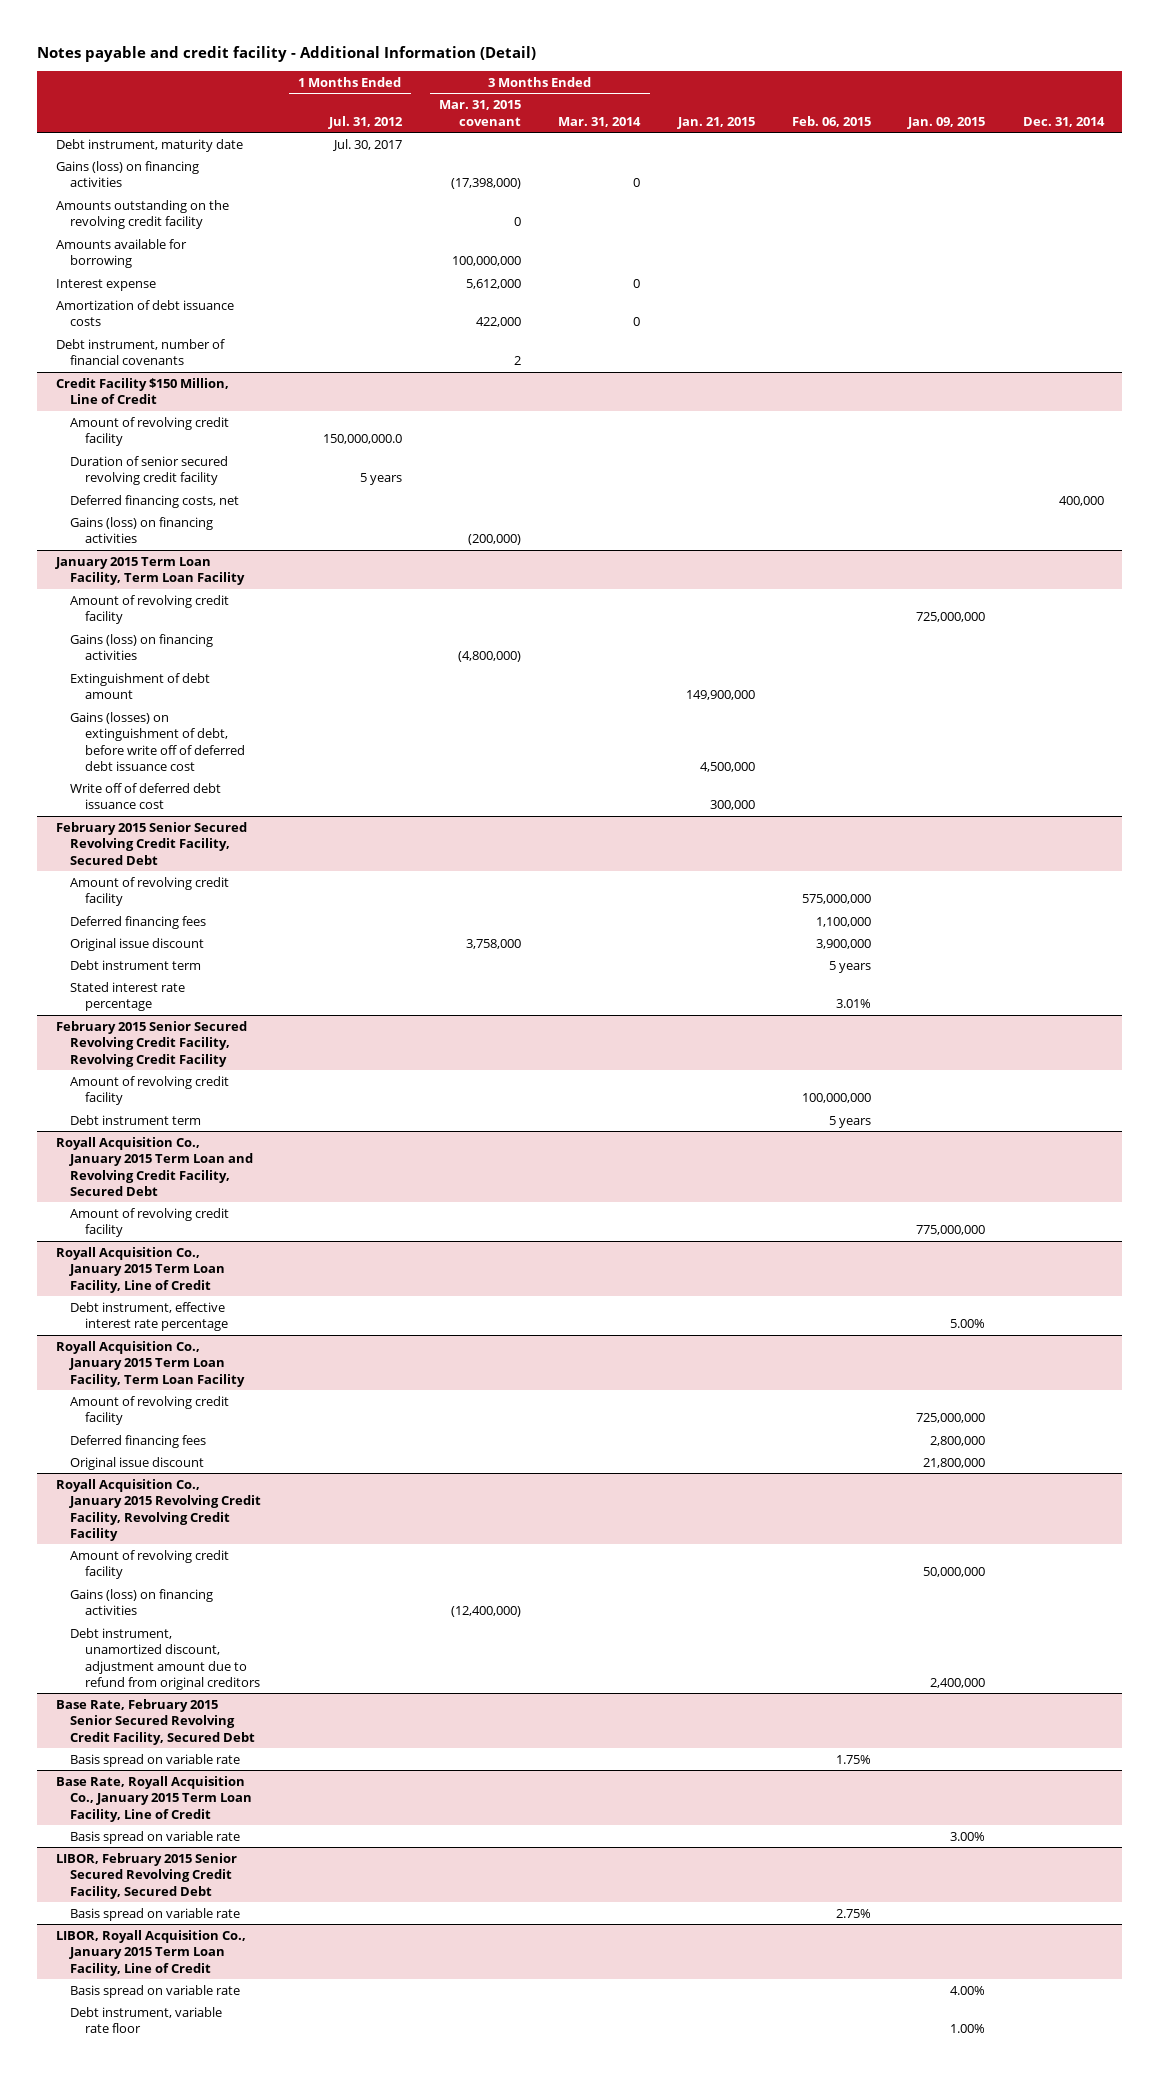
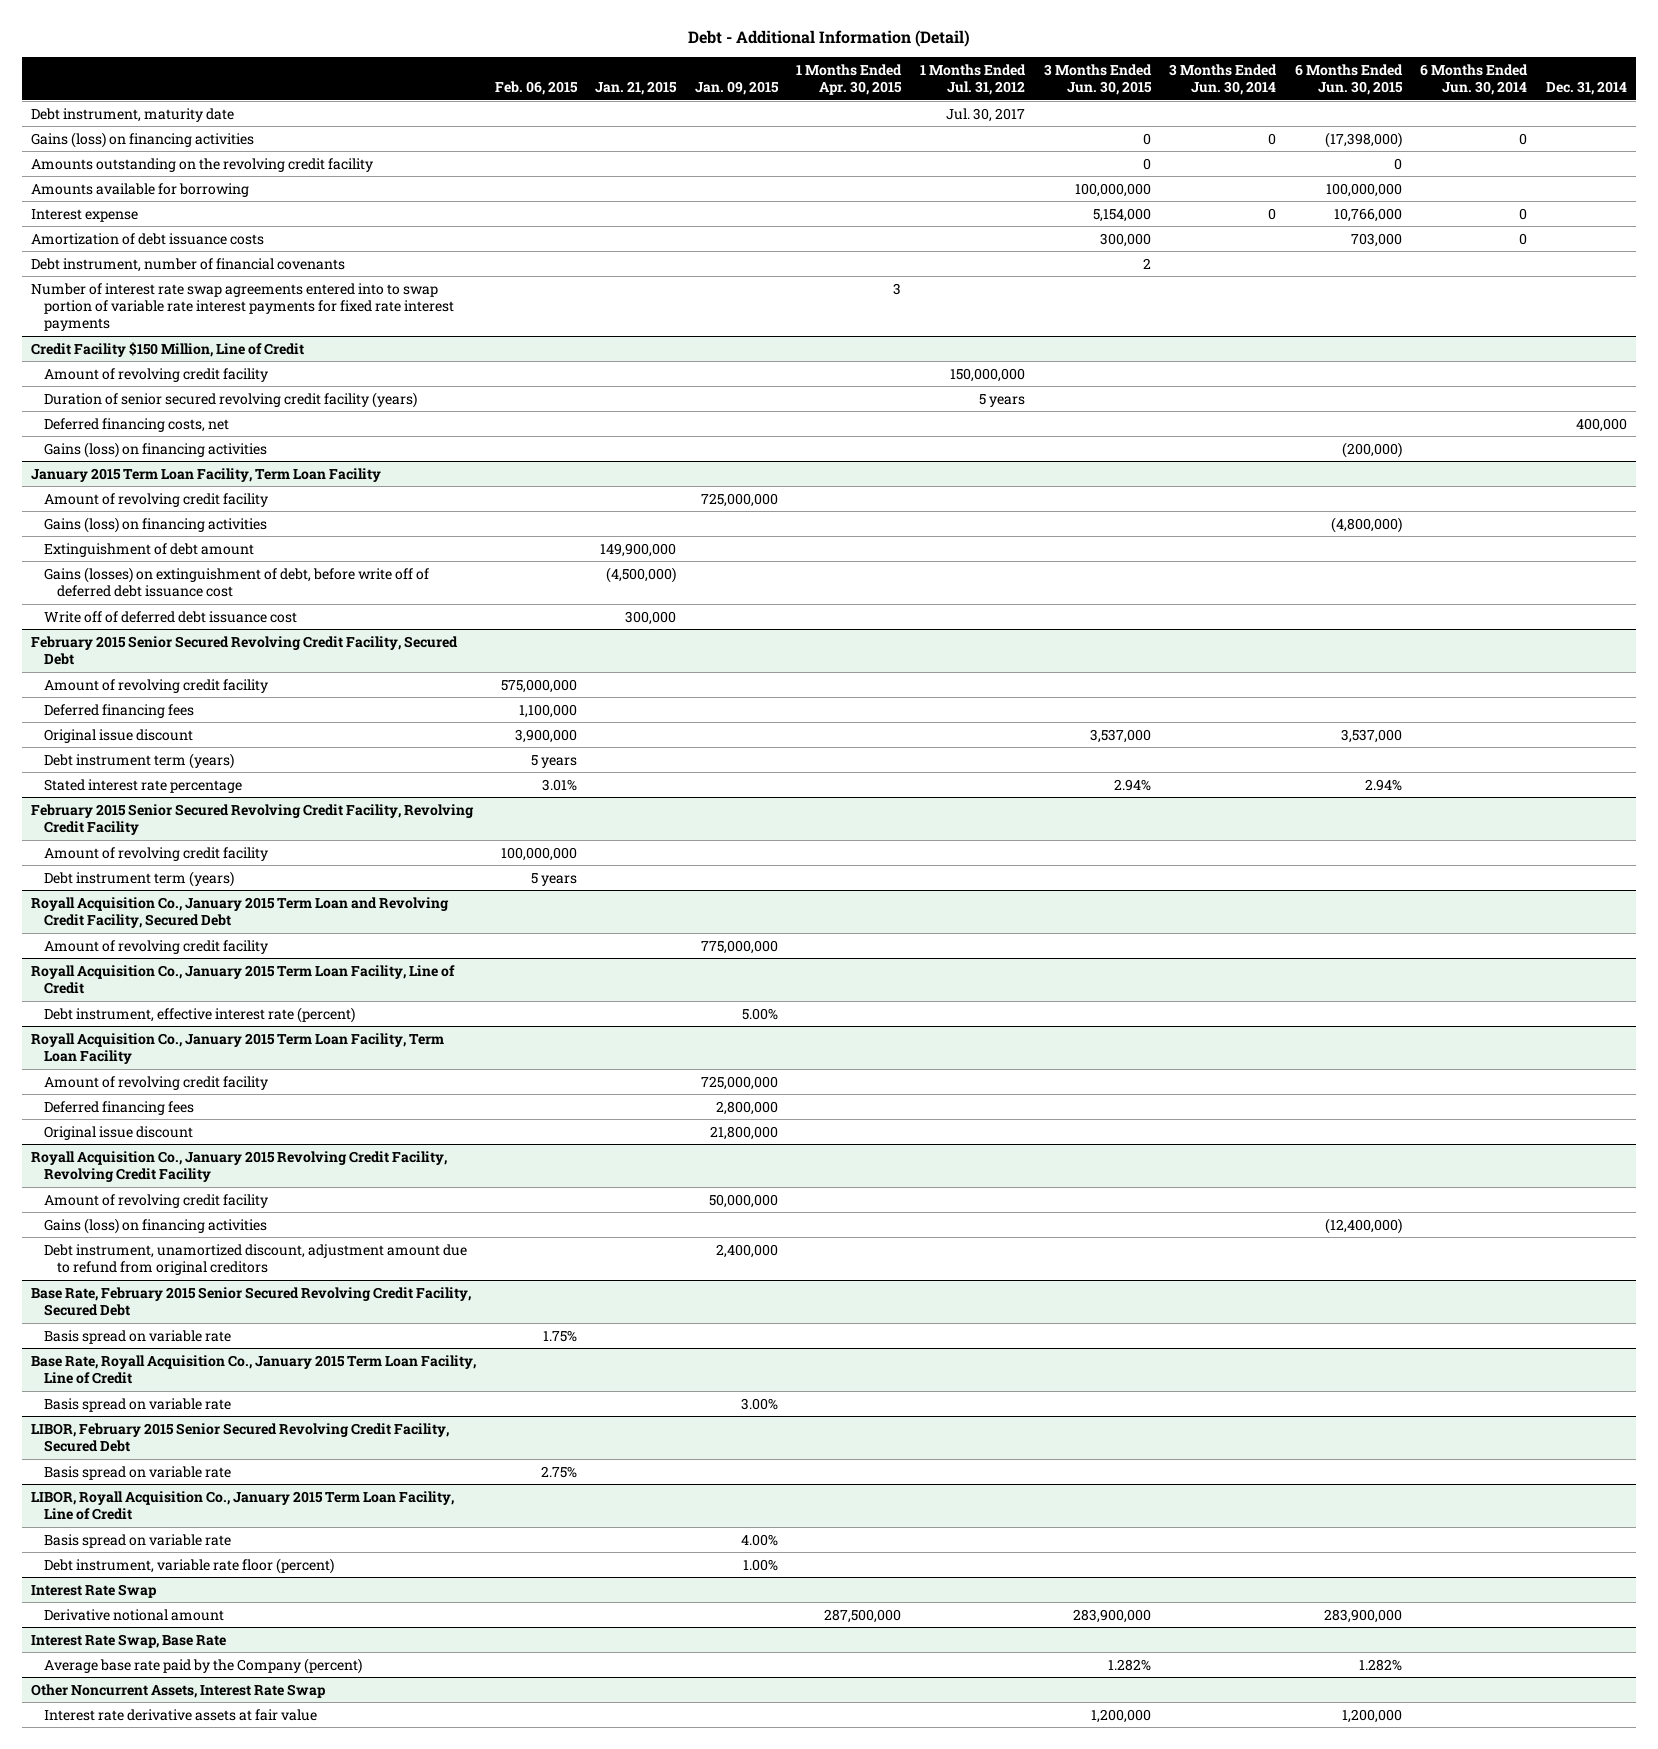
- Notes payable and credit facility - Additional Information (Detail)
+ Debt - Additional Information (Detail)
- | 1 Months Ended Jul. 31, 2012 | 3 Months Ended Mar. 31, 2015 covenant | 3 Months Ended Mar. 31, 2014 | Jan. 21, 2015 | Feb. 06, 2015 | Jan. 09, 2015 | Dec. 31, 2014
+ | Feb. 06, 2015 | Jan. 21, 2015 | Jan. 09, 2015 | 1 Months Ended Apr. 30, 2015 | 1 Months Ended Jul. 31, 2012 | 3 Months Ended Jun. 30, 2015 | 3 Months Ended Jun. 30, 2014 | 6 Months Ended Jun. 30, 2015 | 6 Months Ended Jun. 30, 2014 | Dec. 31, 2014
+ Number of interest rate swap agreements entered into to swap portion of variable rate interest payments for fixed rate interest payments | | | | 3 | | | | | |
@ Credit Facility $150 Million, Line of Credit
- Amount of revolving credit facility | 150,000,000.0 | | | | | |
- Duration of senior secured revolving credit facility | 5 years | | | | | |
+ Amount of revolving credit facility | | | | | 150,000,000 | | | | |
+ Duration of senior secured revolving credit facility (years) | | | | | 5 years | | | | |
@ January 2015 Term Loan Facility, Term Loan Facility
- Gains (losses) on extinguishment of debt, before write off of deferred debt issuance cost | | | | 4,500,000 | | |
+ Gains (losses) on extinguishment of debt, before write off of deferred debt issuance cost | | (4,500,000) | | | | | | | |
@ February 2015 Senior Secured Revolving Credit Facility, Secured Debt
- Debt instrument term | | | | | 5 years | |
+ Debt instrument term (years) | 5 years | | | | | | | | |
@ February 2015 Senior Secured Revolving Credit Facility, Revolving Credit Facility
- Debt instrument term | | | | | 5 years | |
+ Debt instrument term (years) | 5 years | | | | | | | | |
@ Royall Acquisition Co., January 2015 Term Loan Facility, Line of Credit
- Debt instrument, effective interest rate percentage | | | | | | 5.00% |
+ Debt instrument, effective interest rate (percent) | | | 5.00% | | | | | | |
@ LIBOR, Royall Acquisition Co., January 2015 Term Loan Facility, Line of Credit
- Debt instrument, variable rate floor | | | | | | 1.00% |
+ Debt instrument, variable rate floor (percent) | | | 1.00% | | | | | | |
+ Interest Rate Swap
+ Derivative notional amount | | | | 287,500,000 | | 283,900,000 | | 283,900,000 | |
+ Interest Rate Swap, Base Rate
+ Average base rate paid by the Company (percent) | | | | | | 1.282% | | 1.282% | |
+ Other Noncurrent Assets, Interest Rate Swap
+ Interest rate derivative assets at fair value | | | | | | 1,200,000 | | 1,200,000 | |

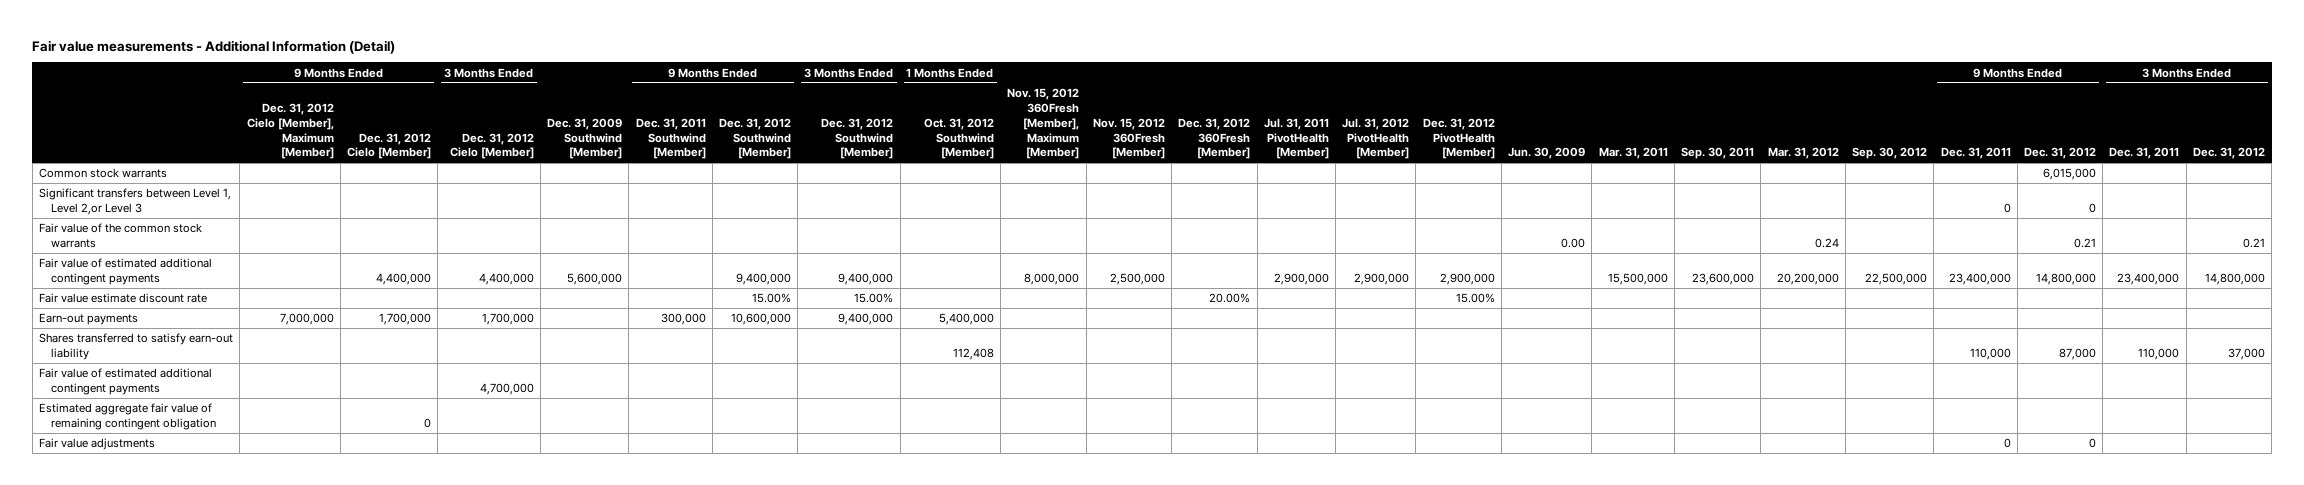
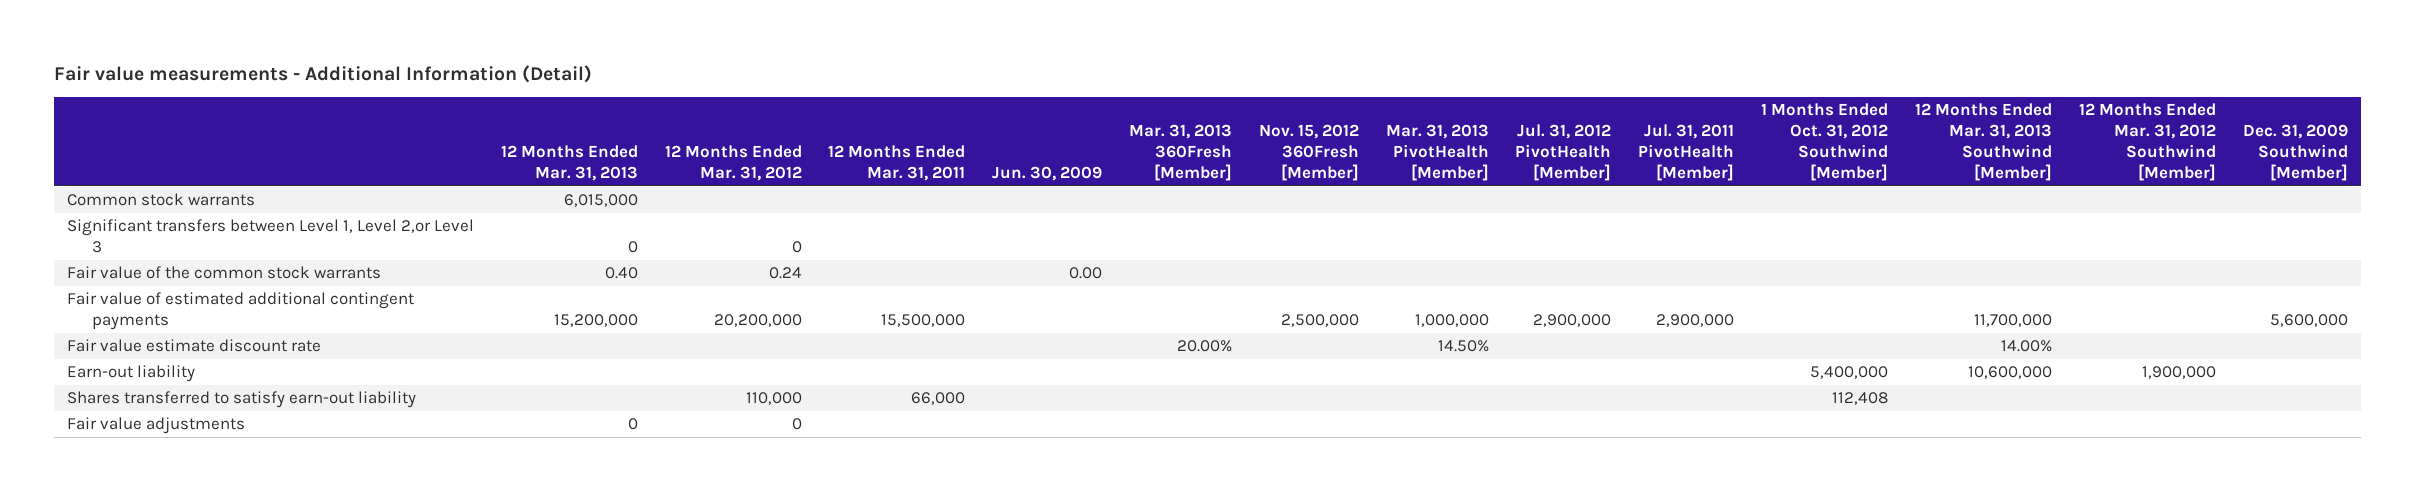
- | 9 Months Ended Dec. 31, 2012 Cielo [Member], Maximum [Member] | 9 Months Ended Dec. 31, 2012 Cielo [Member] | 3 Months Ended Dec. 31, 2012 Cielo [Member] | Dec. 31, 2009 Southwind [Member] | 9 Months Ended Dec. 31, 2011 Southwind [Member] | 9 Months Ended Dec. 31, 2012 Southwind [Member] | 3 Months Ended Dec. 31, 2012 Southwind [Member] | 1 Months Ended Oct. 31, 2012 Southwind [Member] | Nov. 15, 2012 360Fresh [Member], Maximum [Member] | Nov. 15, 2012 360Fresh [Member] | Dec. 31, 2012 360Fresh [Member] | Jul. 31, 2011 PivotHealth [Member] | Jul. 31, 2012 PivotHealth [Member] | Dec. 31, 2012 PivotHealth [Member] | Jun. 30, 2009 | Mar. 31, 2011 | Sep. 30, 2011 | Mar. 31, 2012 | Sep. 30, 2012 | 9 Months Ended Dec. 31, 2011 | 9 Months Ended Dec. 31, 2012 | 3 Months Ended Dec. 31, 2011 | 3 Months Ended Dec. 31, 2012
+ | 12 Months Ended Mar. 31, 2013 | 12 Months Ended Mar. 31, 2012 | 12 Months Ended Mar. 31, 2011 | Jun. 30, 2009 | Mar. 31, 2013 360Fresh [Member] | Nov. 15, 2012 360Fresh [Member] | Mar. 31, 2013 PivotHealth [Member] | Jul. 31, 2012 PivotHealth [Member] | Jul. 31, 2011 PivotHealth [Member] | 1 Months Ended Oct. 31, 2012 Southwind [Member] | 12 Months Ended Mar. 31, 2013 Southwind [Member] | 12 Months Ended Mar. 31, 2012 Southwind [Member] | Dec. 31, 2009 Southwind [Member]
- Earn-out payments | 7,000,000 | 1,700,000 | 1,700,000 | | 300,000 | 10,600,000 | 9,400,000 | 5,400,000 | | | | | | | | | | | | | | |
+ Earn-out liability | | | | | | | | | | 5,400,000 | 10,600,000 | 1,900,000 |
- Fair value of estimated additional contingent payments | | | 4,700,000 | | | | | | | | | | | | | | | | | | | |
- Estimated aggregate fair value of remaining contingent obligation | | 0 | | | | | | | | | | | | | | | | | | | | |

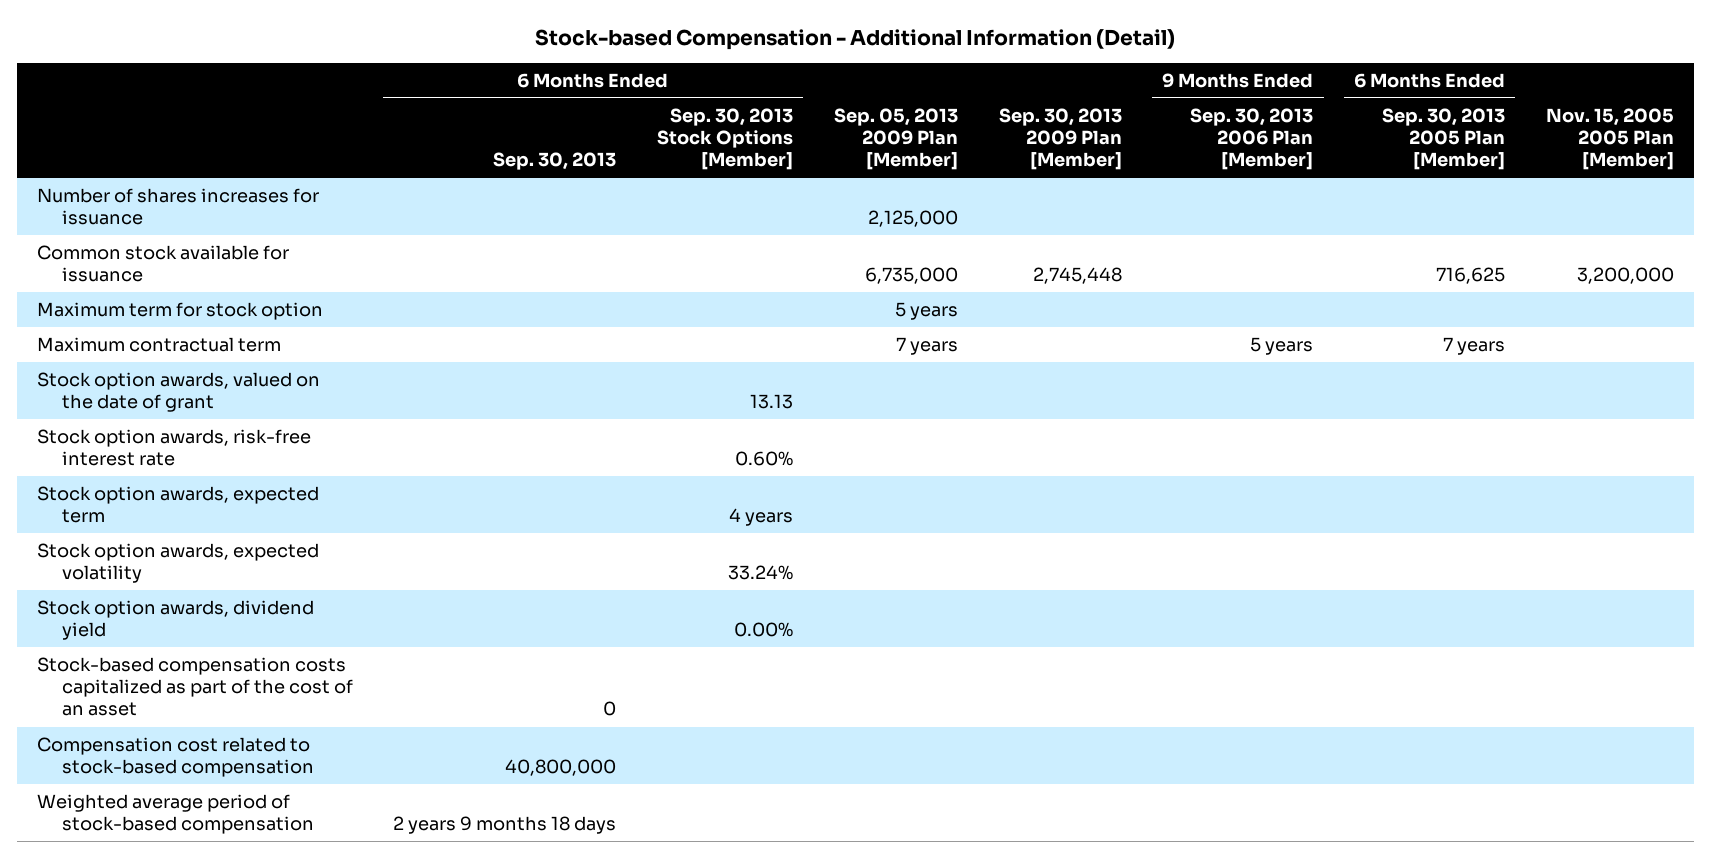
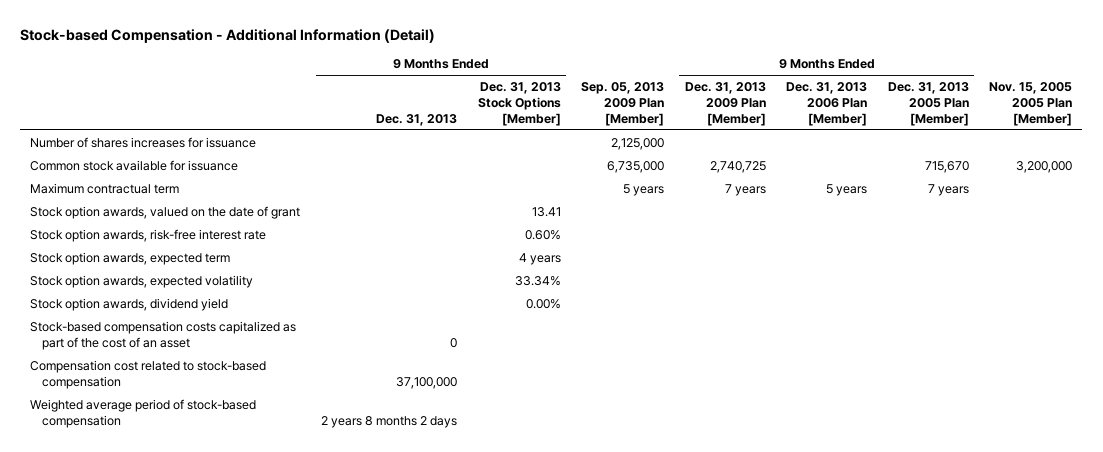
- | 6 Months Ended Sep. 30, 2013 | 6 Months Ended Sep. 30, 2013 Stock Options [Member] | Sep. 05, 2013 2009 Plan [Member] | Sep. 30, 2013 2009 Plan [Member] | 9 Months Ended Sep. 30, 2013 2006 Plan [Member] | 6 Months Ended Sep. 30, 2013 2005 Plan [Member] | Nov. 15, 2005 2005 Plan [Member]
+ | 9 Months Ended Dec. 31, 2013 | 9 Months Ended Dec. 31, 2013 Stock Options [Member] | Sep. 05, 2013 2009 Plan [Member] | 9 Months Ended Dec. 31, 2013 2009 Plan [Member] | 9 Months Ended Dec. 31, 2013 2006 Plan [Member] | 9 Months Ended Dec. 31, 2013 2005 Plan [Member] | Nov. 15, 2005 2005 Plan [Member]
- Maximum term for stock option | | | 5 years | | | |
- Maximum contractual term | | | 7 years | | 5 years | 7 years |
+ Maximum contractual term | | | 5 years | 7 years | 5 years | 7 years |

